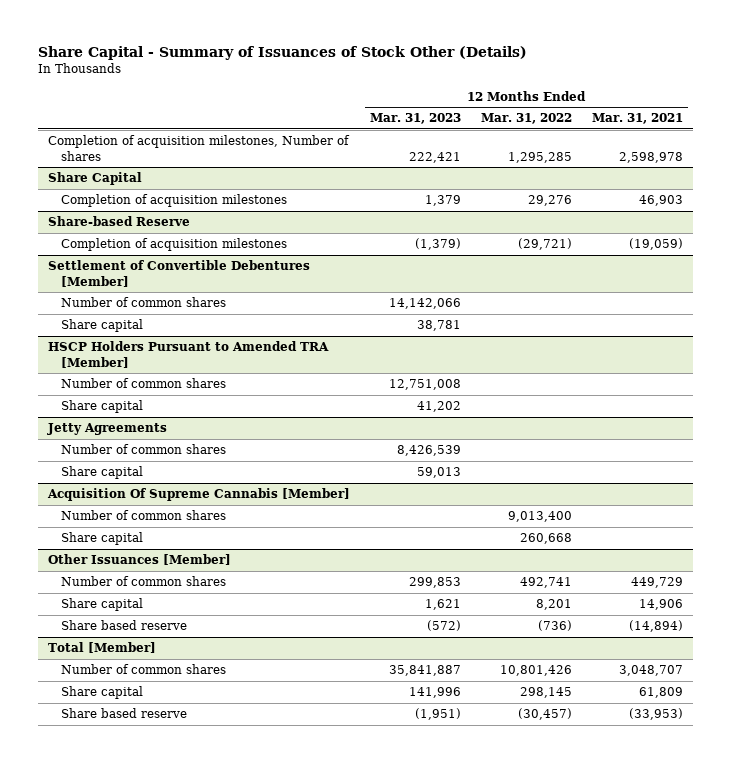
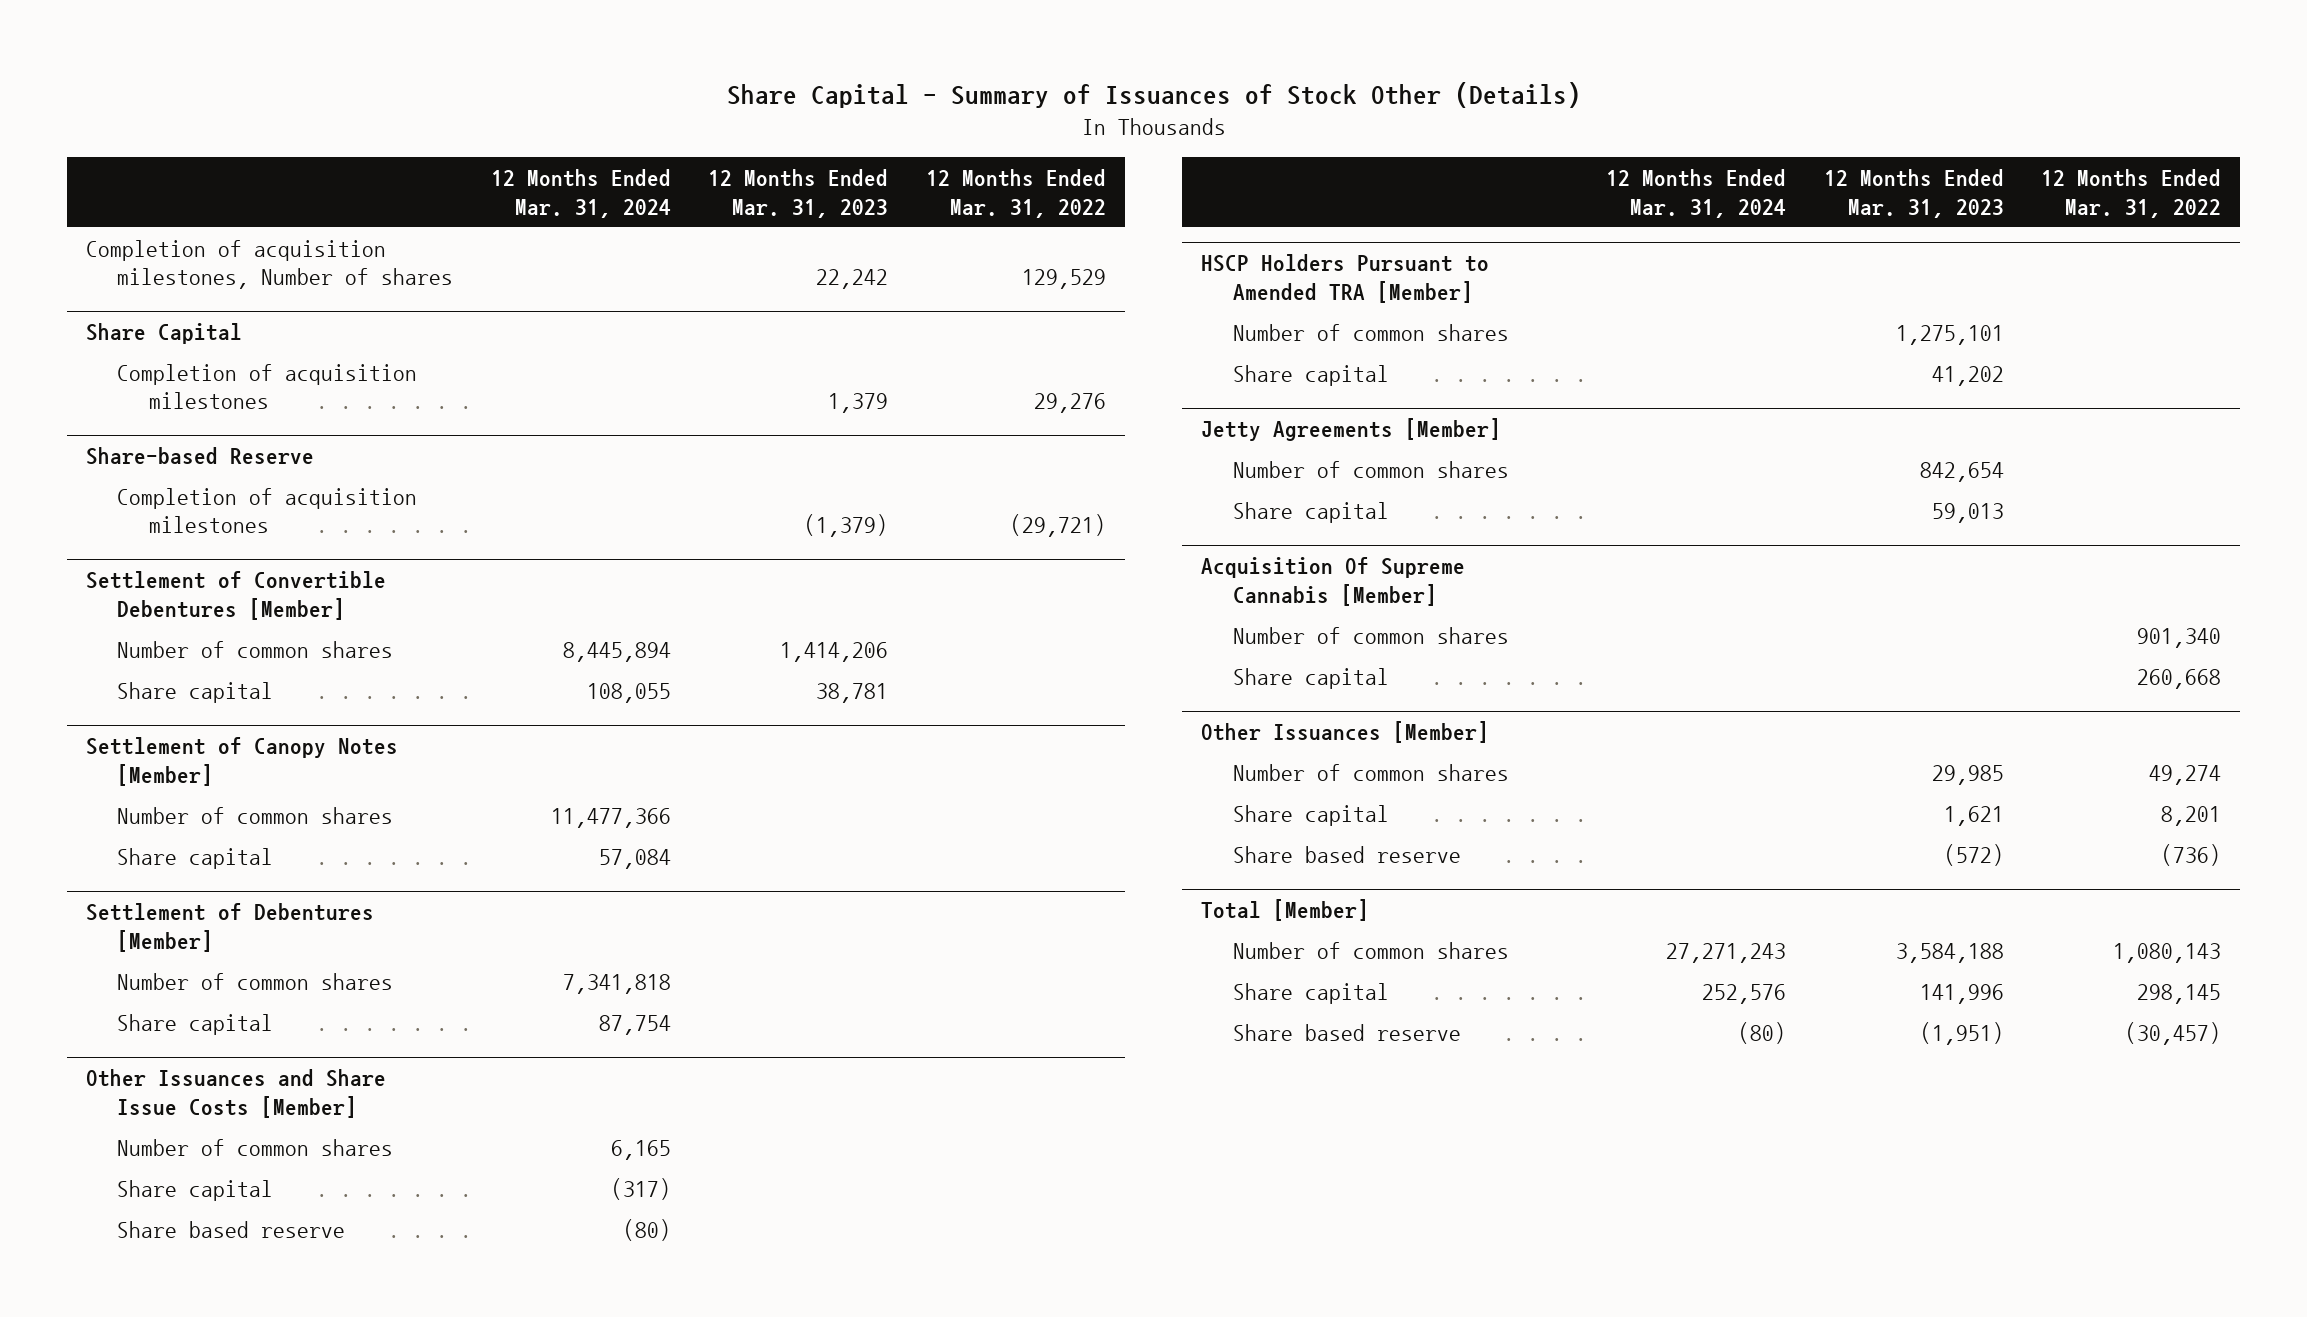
- | 12 Months Ended Mar. 31, 2023 | 12 Months Ended Mar. 31, 2022 | 12 Months Ended Mar. 31, 2021
+ | 12 Months Ended Mar. 31, 2024 | 12 Months Ended Mar. 31, 2023 | 12 Months Ended Mar. 31, 2022
- Completion of acquisition milestones, Number of shares | 222,421 | 1,295,285 | 2,598,978
+ Completion of acquisition milestones, Number of shares | | 22,242 | 129,529
@ Settlement of Convertible Debentures [Member]
- Number of common shares | 14,142,066 | |
+ Number of common shares | 8,445,894 | 1,414,206 |
+ Settlement of Canopy Notes [Member]
+ Number of common shares | 11,477,366 | |
+ Share capital | 57,084 | |
+ Settlement of Debentures [Member]
+ Number of common shares | 7,341,818 | |
+ Share capital | 87,754 | |
+ Other Issuances and Share Issue Costs [Member]
+ Number of common shares | 6,165 | |
+ Share capital | (317) | |
+ Share based reserve | (80) | |
@ HSCP Holders Pursuant to Amended TRA [Member]
- Number of common shares | 12,751,008 | |
+ Number of common shares | | 1,275,101 |
- Jetty Agreements
- Number of common shares | 8,426,539 | |
+ Jetty Agreements [Member]
+ Number of common shares | | 842,654 |
@ Acquisition Of Supreme Cannabis [Member]
- Number of common shares | | 9,013,400 |
+ Number of common shares | | | 901,340
@ Other Issuances [Member]
- Number of common shares | 299,853 | 492,741 | 449,729
+ Number of common shares | | 29,985 | 49,274
@ Total [Member]
- Number of common shares | 35,841,887 | 10,801,426 | 3,048,707
+ Number of common shares | 27,271,243 | 3,584,188 | 1,080,143

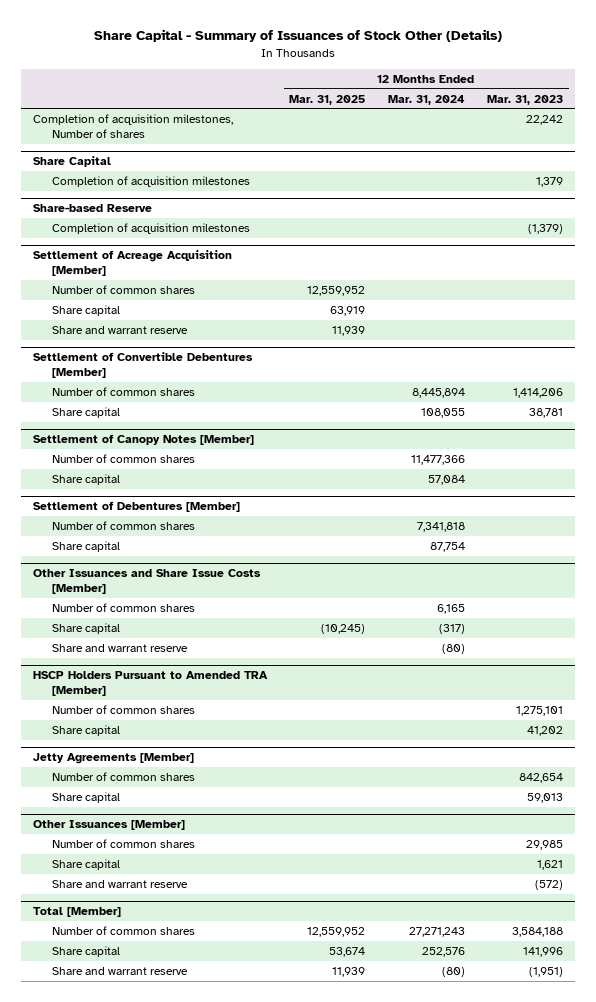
- | 12 Months Ended Mar. 31, 2024 | 12 Months Ended Mar. 31, 2023 | 12 Months Ended Mar. 31, 2022
+ | 12 Months Ended Mar. 31, 2025 | 12 Months Ended Mar. 31, 2024 | 12 Months Ended Mar. 31, 2023
+ Settlement of Acreage Acquisition [Member]
+ Number of common shares | 12,559,952 | |
+ Share capital | 63,919 | |
+ Share and warrant reserve | 11,939 | |
@ Other Issuances and Share Issue Costs [Member]
- Share based reserve | (80) | |
+ Share and warrant reserve | | (80) |
- Acquisition Of Supreme Cannabis [Member]
- Number of common shares | | | 901,340
- Share capital | | | 260,668
@ Other Issuances [Member]
- Share based reserve | | (572) | (736)
+ Share and warrant reserve | | | (572)
@ Total [Member]
- Share based reserve | (80) | (1,951) | (30,457)
+ Share and warrant reserve | 11,939 | (80) | (1,951)

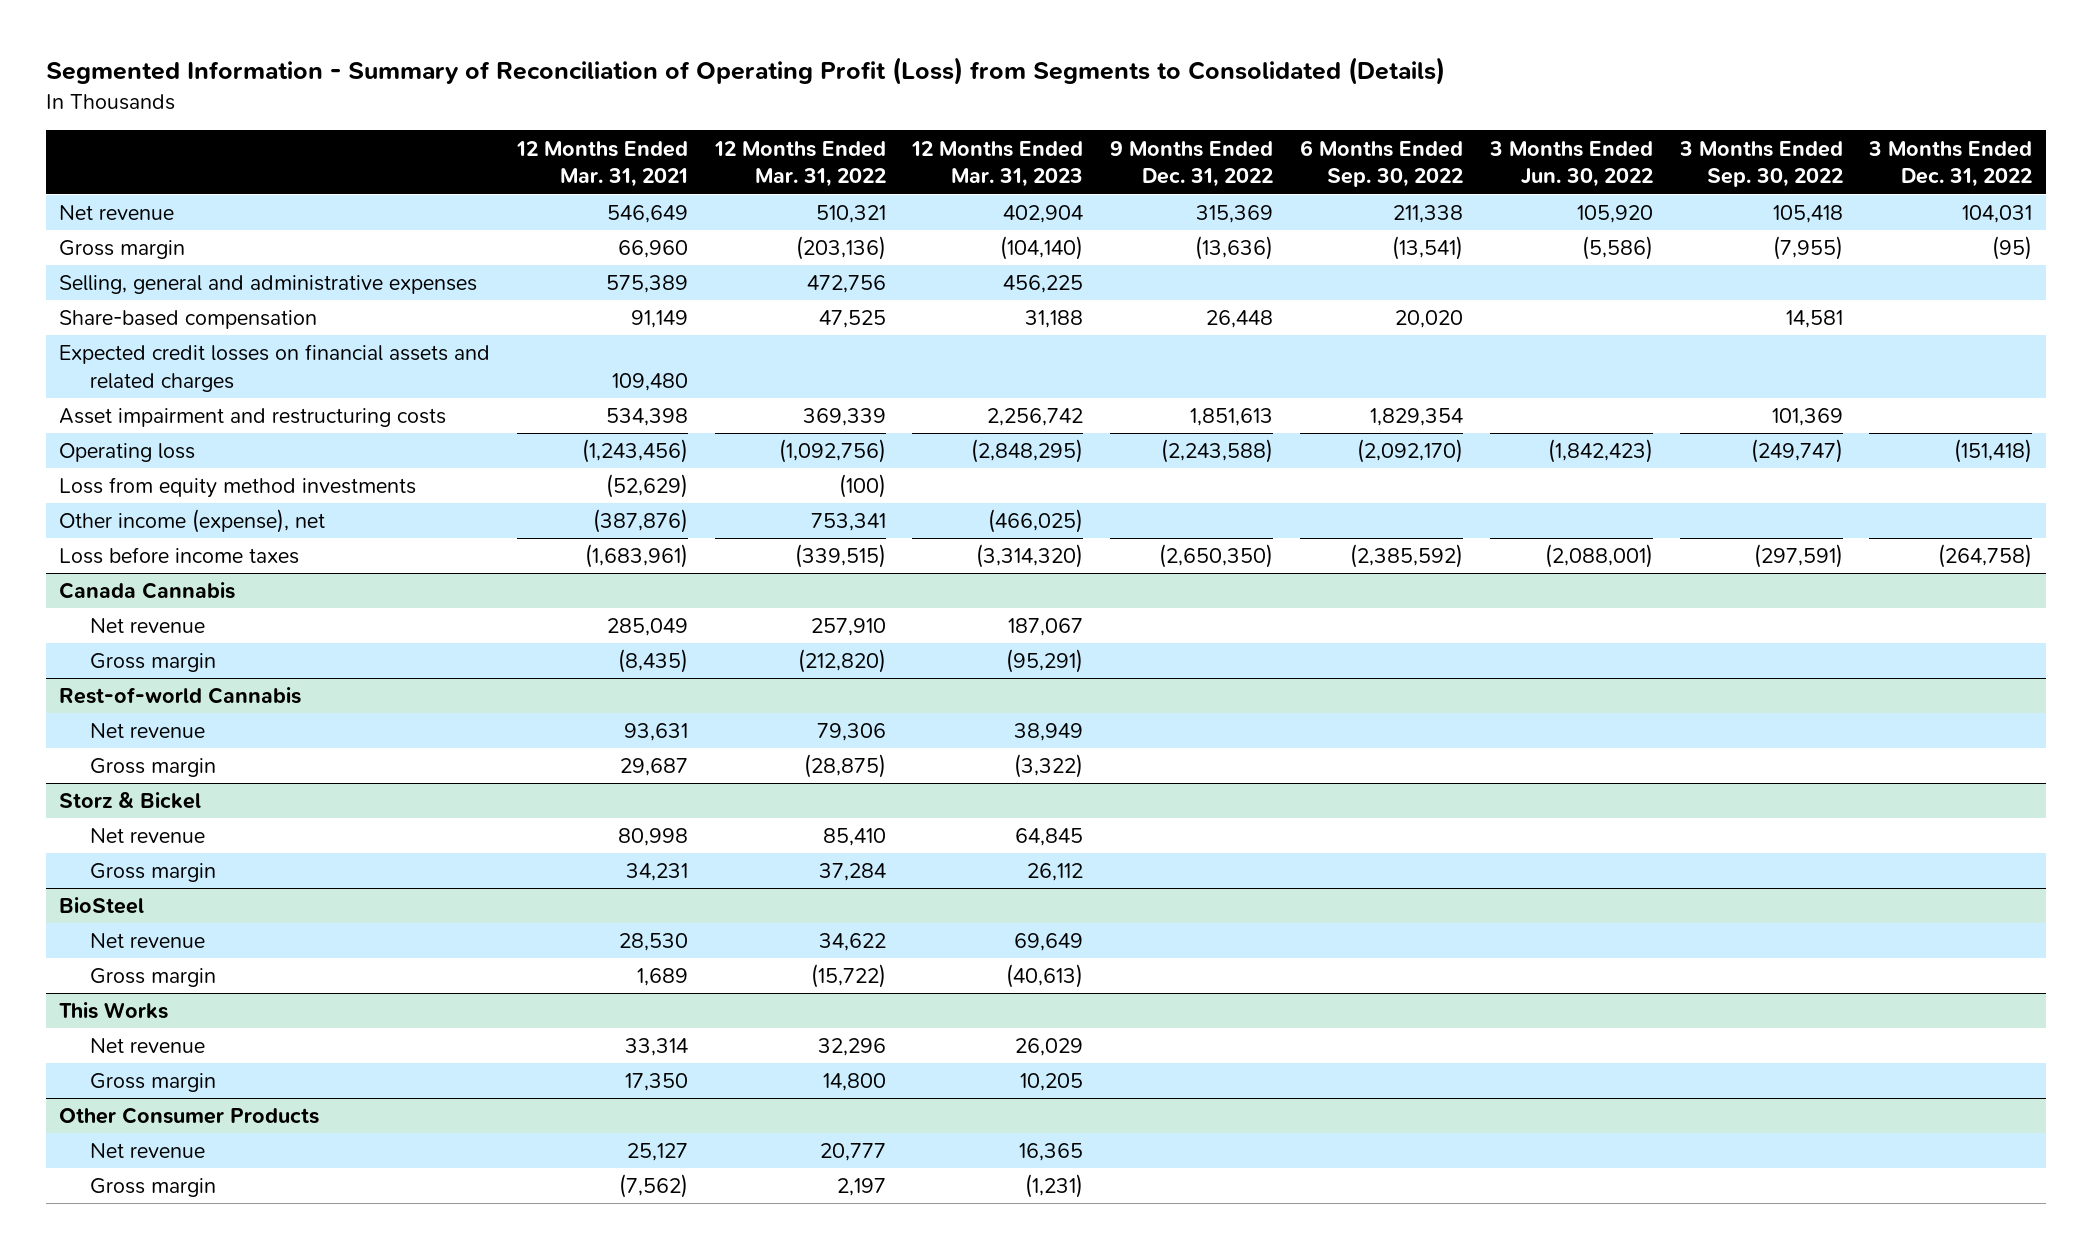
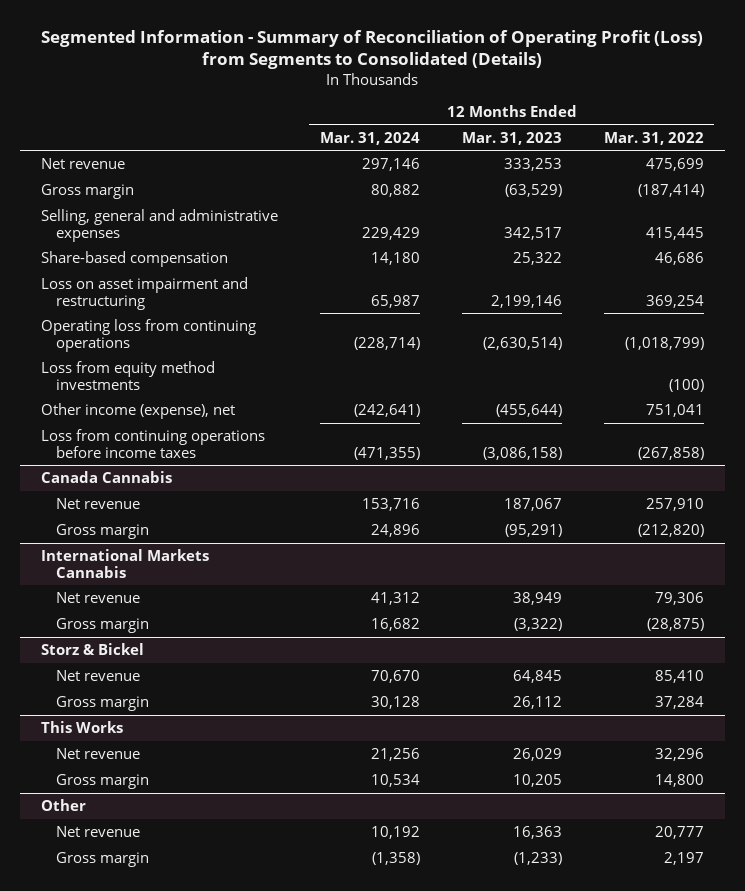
- | 12 Months Ended Mar. 31, 2021 | 12 Months Ended Mar. 31, 2022 | 12 Months Ended Mar. 31, 2023 | 9 Months Ended Dec. 31, 2022 | 6 Months Ended Sep. 30, 2022 | 3 Months Ended Jun. 30, 2022 | 3 Months Ended Sep. 30, 2022 | 3 Months Ended Dec. 31, 2022
+ | 12 Months Ended Mar. 31, 2024 | 12 Months Ended Mar. 31, 2023 | 12 Months Ended Mar. 31, 2022
- Net revenue | 546,649 | 510,321 | 402,904 | 315,369 | 211,338 | 105,920 | 105,418 | 104,031
- Gross margin | 66,960 | (203,136) | (104,140) | (13,636) | (13,541) | (5,586) | (7,955) | (95)
- Selling, general and administrative expenses | 575,389 | 472,756 | 456,225 | | | | |
- Share-based compensation | 91,149 | 47,525 | 31,188 | 26,448 | 20,020 | | 14,581 |
- Expected credit losses on financial assets and related charges | 109,480 | | | | | | |
- Asset impairment and restructuring costs | 534,398 | 369,339 | 2,256,742 | 1,851,613 | 1,829,354 | | 101,369 |
- Operating loss | (1,243,456) | (1,092,756) | (2,848,295) | (2,243,588) | (2,092,170) | (1,842,423) | (249,747) | (151,418)
+ Net revenue | 297,146 | 333,253 | 475,699
+ Gross margin | 80,882 | (63,529) | (187,414)
+ Selling, general and administrative expenses | 229,429 | 342,517 | 415,445
+ Share-based compensation | 14,180 | 25,322 | 46,686
+ Loss on asset impairment and restructuring | 65,987 | 2,199,146 | 369,254
+ Operating loss from continuing operations | (228,714) | (2,630,514) | (1,018,799)
- Other income (expense), net | (387,876) | 753,341 | (466,025) | | | | |
- Loss before income taxes | (1,683,961) | (339,515) | (3,314,320) | (2,650,350) | (2,385,592) | (2,088,001) | (297,591) | (264,758)
+ Other income (expense), net | (242,641) | (455,644) | 751,041
+ Loss from continuing operations before income taxes | (471,355) | (3,086,158) | (267,858)
- Rest-of-world Cannabis
+ International Markets Cannabis
- BioSteel
- Net revenue | 28,530 | 34,622 | 69,649 | | | | |
- Gross margin | 1,689 | (15,722) | (40,613) | | | | |
- Other Consumer Products
- Net revenue | 25,127 | 20,777 | 16,365 | | | | |
- Gross margin | (7,562) | 2,197 | (1,231) | | | | |
+ Other
+ Net revenue | 10,192 | 16,363 | 20,777
+ Gross margin | (1,358) | (1,233) | 2,197

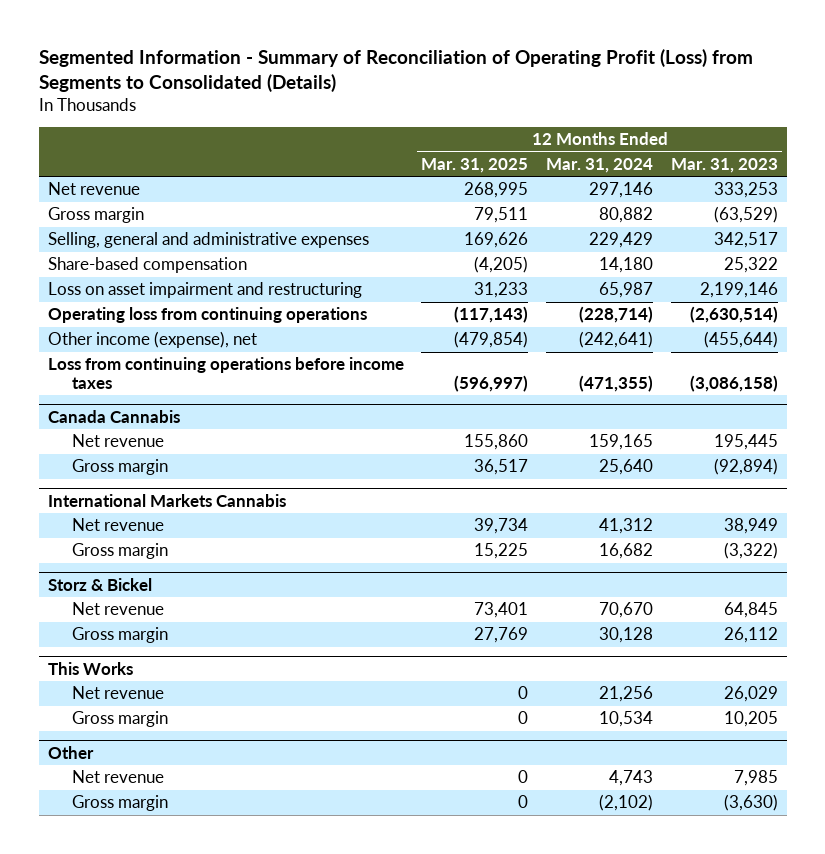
- | 12 Months Ended Mar. 31, 2024 | 12 Months Ended Mar. 31, 2023 | 12 Months Ended Mar. 31, 2022
+ | 12 Months Ended Mar. 31, 2025 | 12 Months Ended Mar. 31, 2024 | 12 Months Ended Mar. 31, 2023
- Loss from equity method investments | | | (100)
@ Canada Cannabis
- Net revenue | 153,716 | 187,067 | 257,910
- Gross margin | 24,896 | (95,291) | (212,820)
+ Net revenue | 155,860 | 159,165 | 195,445
+ Gross margin | 36,517 | 25,640 | (92,894)
@ Other
- Net revenue | 10,192 | 16,363 | 20,777
- Gross margin | (1,358) | (1,233) | 2,197
+ Net revenue | 0 | 4,743 | 7,985
+ Gross margin | 0 | (2,102) | (3,630)

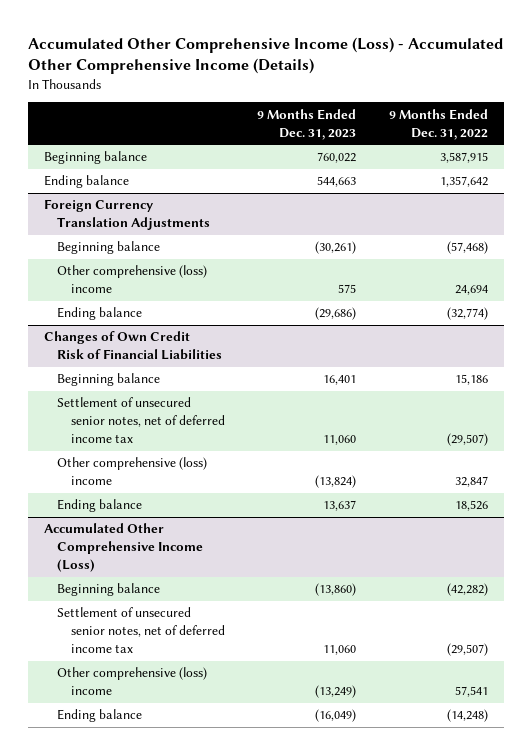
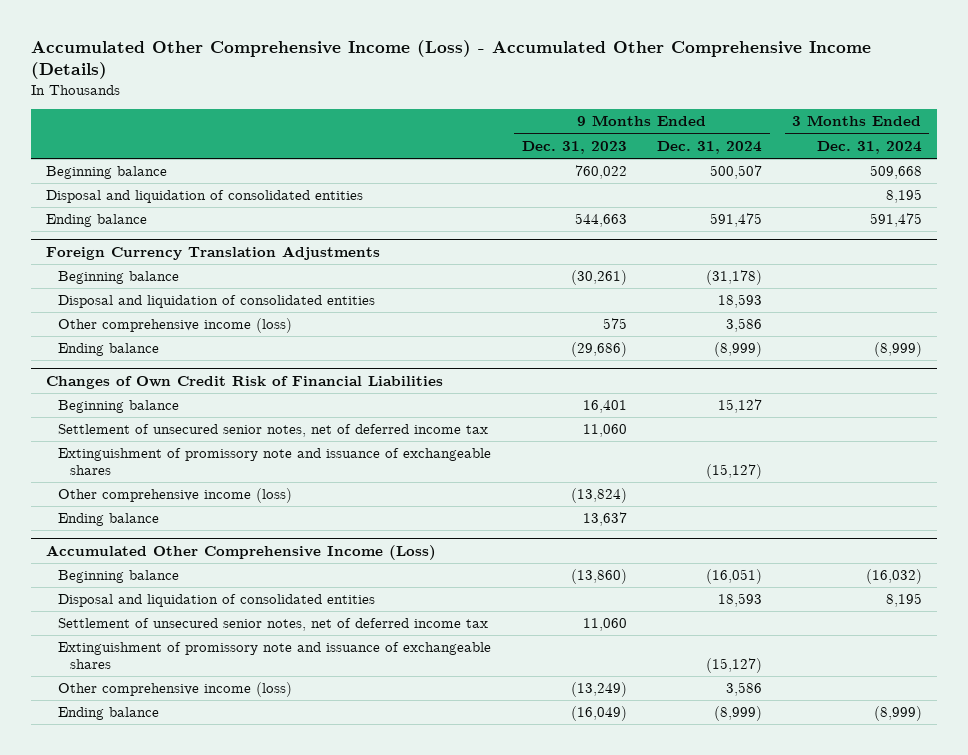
- | 9 Months Ended Dec. 31, 2023 | 9 Months Ended Dec. 31, 2022
+ | 9 Months Ended Dec. 31, 2023 | 9 Months Ended Dec. 31, 2024 | 3 Months Ended Dec. 31, 2024
+ Disposal and liquidation of consolidated entities | | | 8,195
@ Foreign Currency Translation Adjustments
- Other comprehensive (loss) income | 575 | 24,694
+ Disposal and liquidation of consolidated entities | | 18,593 |
+ Other comprehensive income (loss) | 575 | 3,586 |
@ Changes of Own Credit Risk of Financial Liabilities
- Other comprehensive (loss) income | (13,824) | 32,847
+ Extinguishment of promissory note and issuance of exchangeable shares | | (15,127) |
+ Other comprehensive income (loss) | (13,824) | |
@ Accumulated Other Comprehensive Income (Loss)
+ Disposal and liquidation of consolidated entities | | 18,593 | 8,195
- Other comprehensive (loss) income | (13,249) | 57,541
+ Extinguishment of promissory note and issuance of exchangeable shares | | (15,127) |
+ Other comprehensive income (loss) | (13,249) | 3,586 |

